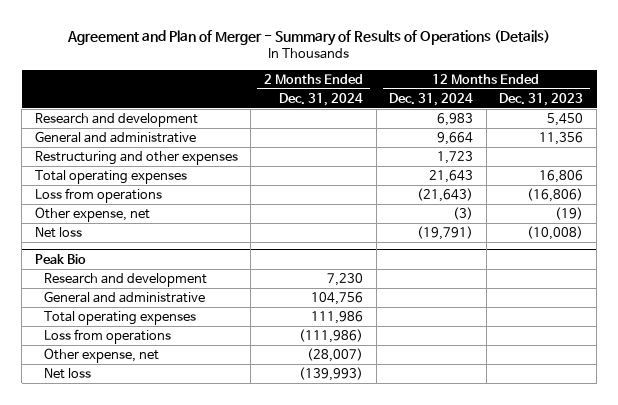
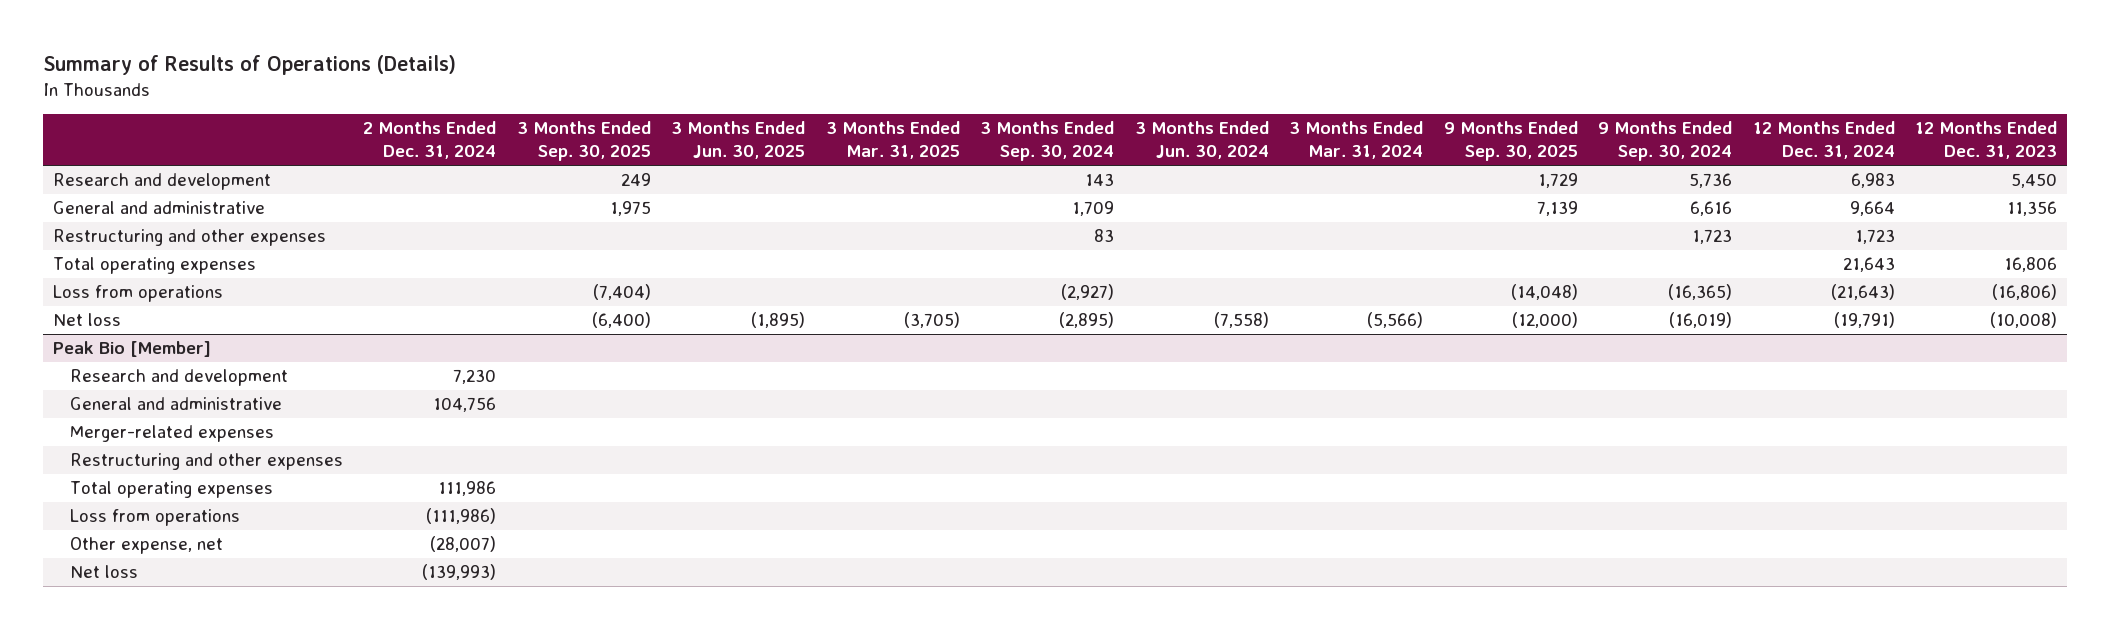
- Agreement and Plan of Merger - Summary of Results of Operations (Details)
+ Summary of Results of Operations (Details)
- | 2 Months Ended Dec. 31, 2024 | 12 Months Ended Dec. 31, 2024 | 12 Months Ended Dec. 31, 2023
+ | 2 Months Ended Dec. 31, 2024 | 3 Months Ended Sep. 30, 2025 | 3 Months Ended Jun. 30, 2025 | 3 Months Ended Mar. 31, 2025 | 3 Months Ended Sep. 30, 2024 | 3 Months Ended Jun. 30, 2024 | 3 Months Ended Mar. 31, 2024 | 9 Months Ended Sep. 30, 2025 | 9 Months Ended Sep. 30, 2024 | 12 Months Ended Dec. 31, 2024 | 12 Months Ended Dec. 31, 2023
- Other expense, net | | (3) | (19)
- Peak Bio
+ Peak Bio [Member]
+ Merger-related expenses
+ Restructuring and other expenses

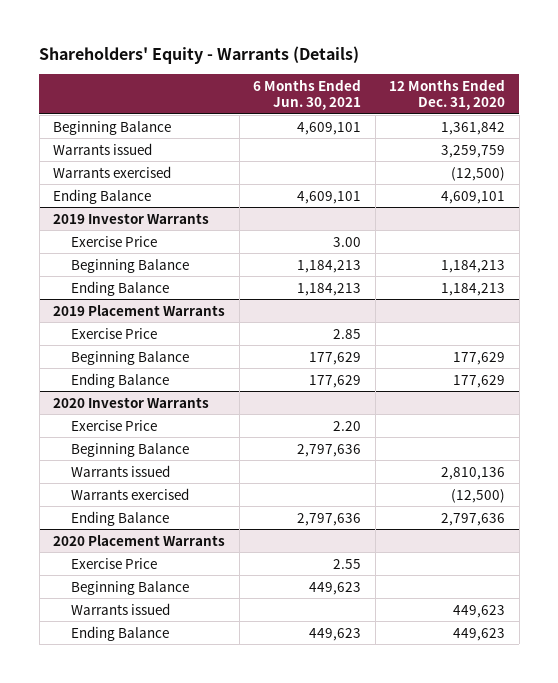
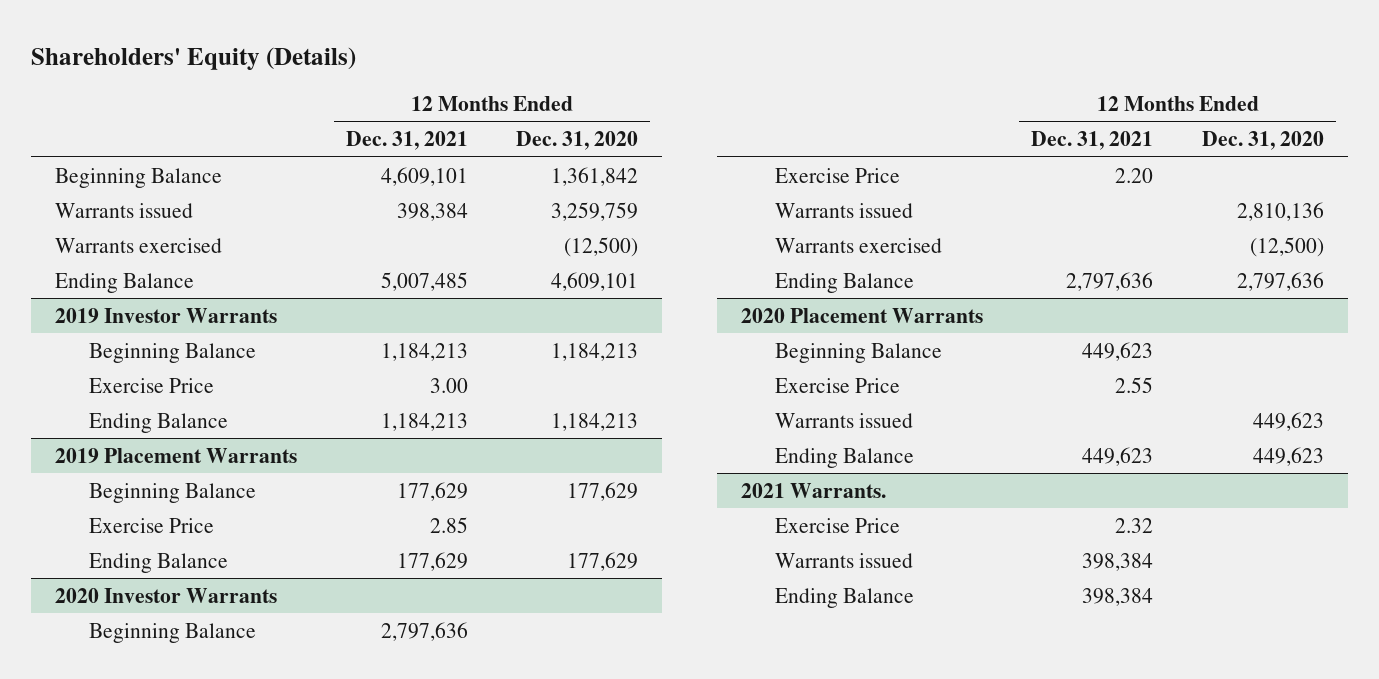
- Shareholders' Equity - Warrants (Details)
+ Shareholders' Equity (Details)
- | 6 Months Ended Jun. 30, 2021 | 12 Months Ended Dec. 31, 2020
+ | 12 Months Ended Dec. 31, 2021 | 12 Months Ended Dec. 31, 2020
@ 2019 Investor Warrants
moved down: Exercise Price | 3.00 |
@ 2019 Placement Warrants
moved down: Exercise Price | 2.85 |
@ 2020 Investor Warrants
moved down: Exercise Price | 2.20 |
@ 2020 Placement Warrants
moved down: Exercise Price | 2.55 |
+ 2021 Warrants.
+ Exercise Price | 2.32 |
+ Warrants issued | 398,384 |
+ Ending Balance | 398,384 |

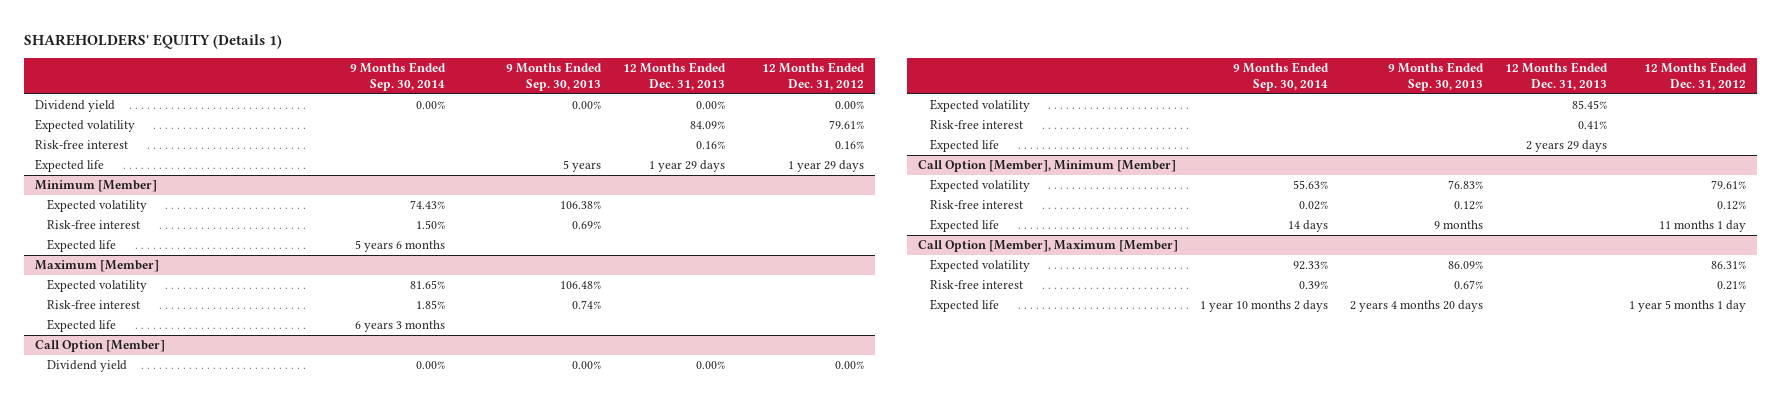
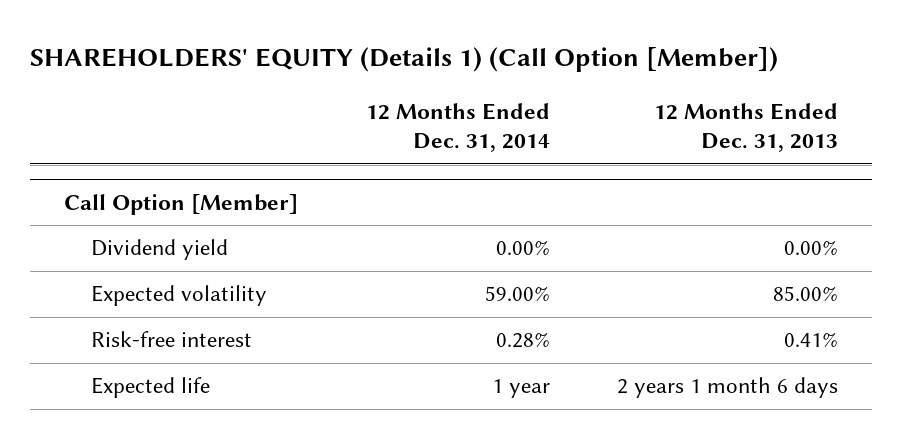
- SHAREHOLDERS' EQUITY (Details 1)
+ SHAREHOLDERS' EQUITY (Details 1) (Call Option [Member])
- | 9 Months Ended Sep. 30, 2014 | 9 Months Ended Sep. 30, 2013 | 12 Months Ended Dec. 31, 2013 | 12 Months Ended Dec. 31, 2012
+ | 12 Months Ended Dec. 31, 2014 | 12 Months Ended Dec. 31, 2013
- Dividend yield | 0.00% | 0.00% | 0.00% | 0.00%
- Expected volatility | | | 84.09% | 79.61%
- Risk-free interest | | | 0.16% | 0.16%
- Expected life | | 5 years | 1 year 29 days | 1 year 29 days
- Minimum [Member]
- Expected volatility | 74.43% | 106.38% | |
- Risk-free interest | 1.50% | 0.69% | |
- Expected life | 5 years 6 months | | |
- Maximum [Member]
- Expected volatility | 81.65% | 106.48% | |
- Risk-free interest | 1.85% | 0.74% | |
- Expected life | 6 years 3 months | | |
@ Call Option [Member]
- Expected volatility | | | 85.45% |
+ Expected volatility | 59.00% | 85.00%
- Expected life | | | 2 years 29 days |
- Call Option [Member], Minimum [Member]
- Expected volatility | 55.63% | 76.83% | | 79.61%
- Risk-free interest | 0.02% | 0.12% | | 0.12%
- Expected life | 14 days | 9 months | | 11 months 1 day
- Call Option [Member], Maximum [Member]
- Expected volatility | 92.33% | 86.09% | | 86.31%
- Risk-free interest | 0.39% | 0.67% | | 0.21%
- Expected life | 1 year 10 months 2 days | 2 years 4 months 20 days | | 1 year 5 months 1 day
@ Call Option [Member]
+ Expected life | 1 year | 2 years 1 month 6 days

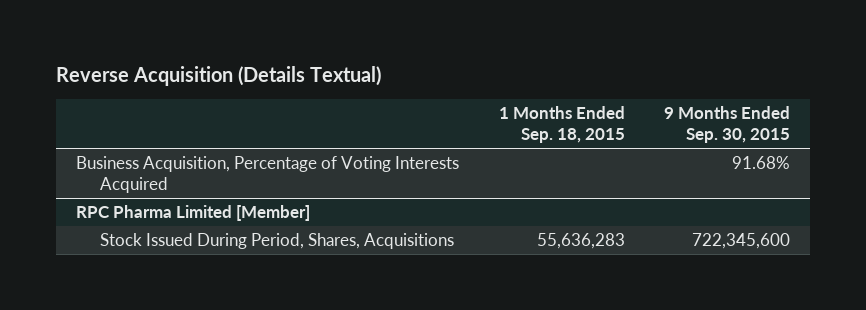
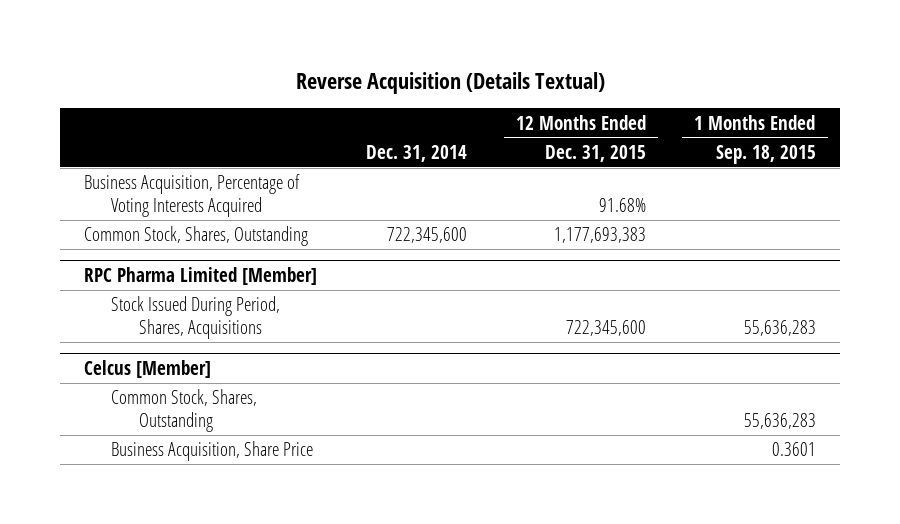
- | 1 Months Ended Sep. 18, 2015 | 9 Months Ended Sep. 30, 2015
+ | Dec. 31, 2014 | 12 Months Ended Dec. 31, 2015 | 1 Months Ended Sep. 18, 2015
+ Common Stock, Shares, Outstanding | 722,345,600 | 1,177,693,383 |
+ Celcus [Member]
+ Common Stock, Shares, Outstanding | | | 55,636,283
+ Business Acquisition, Share Price | | | 0.3601

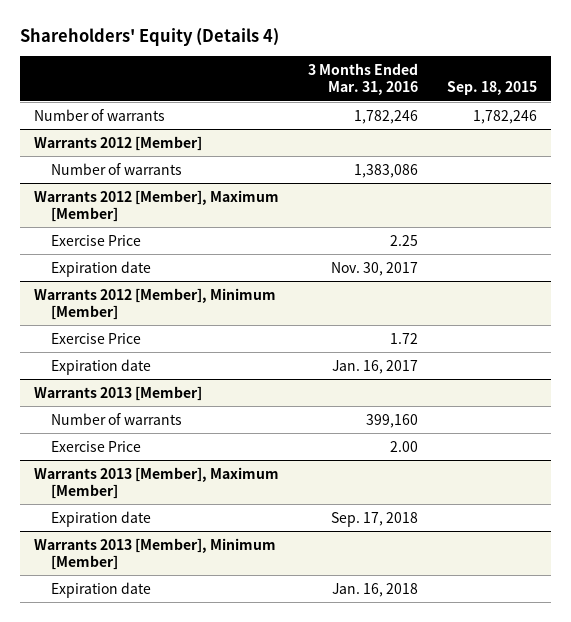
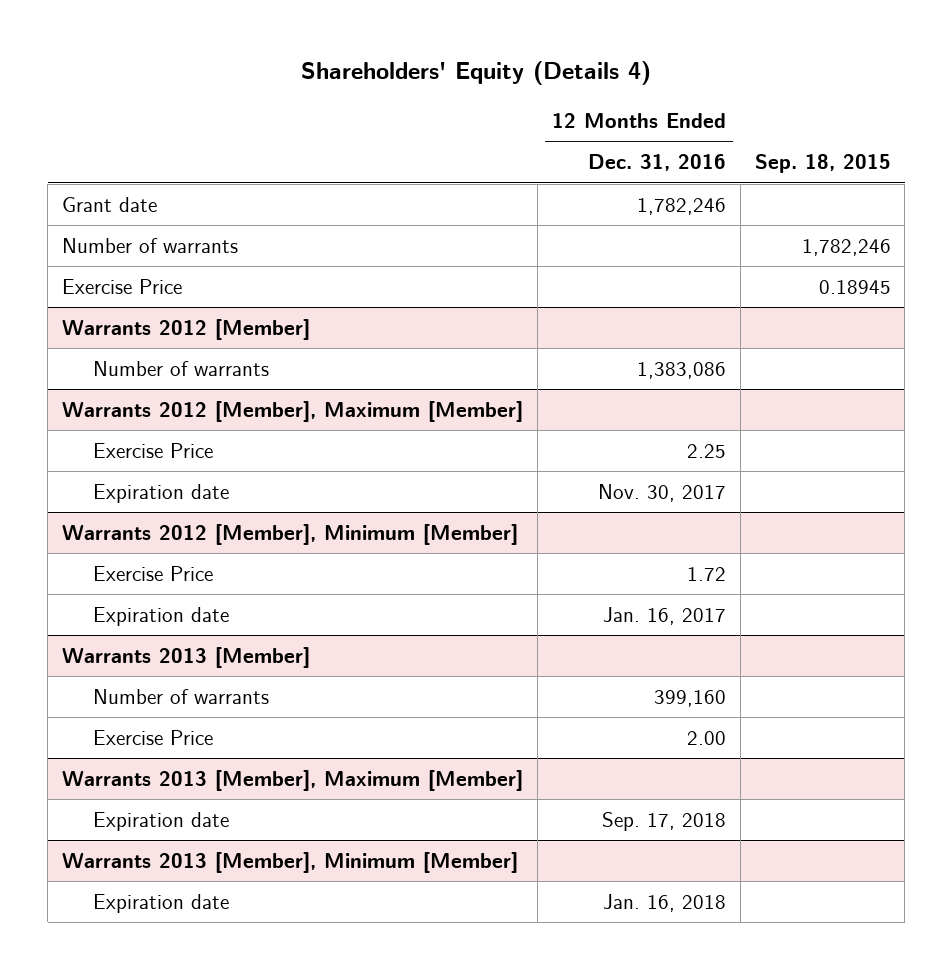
- | 3 Months Ended Mar. 31, 2016 | Sep. 18, 2015
+ | 12 Months Ended Dec. 31, 2016 | Sep. 18, 2015
+ Grant date | 1,782,246 |
+ Exercise Price | | 0.18945

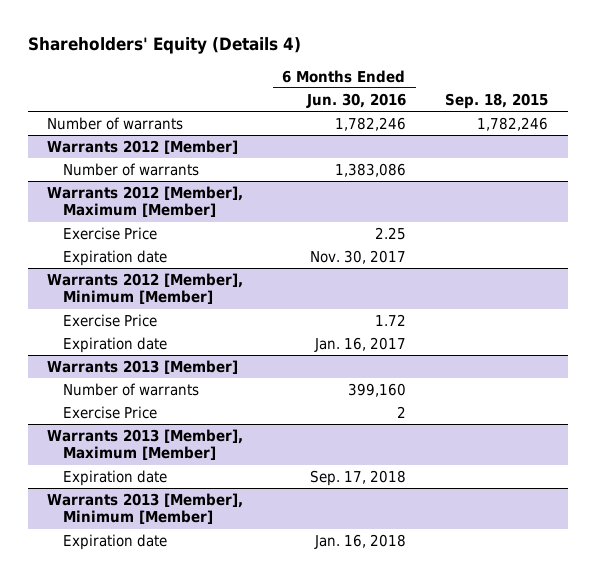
- | 12 Months Ended Dec. 31, 2016 | Sep. 18, 2015
+ | 6 Months Ended Jun. 30, 2016 | Sep. 18, 2015
- Grant date | 1,782,246 |
- Exercise Price | | 0.18945

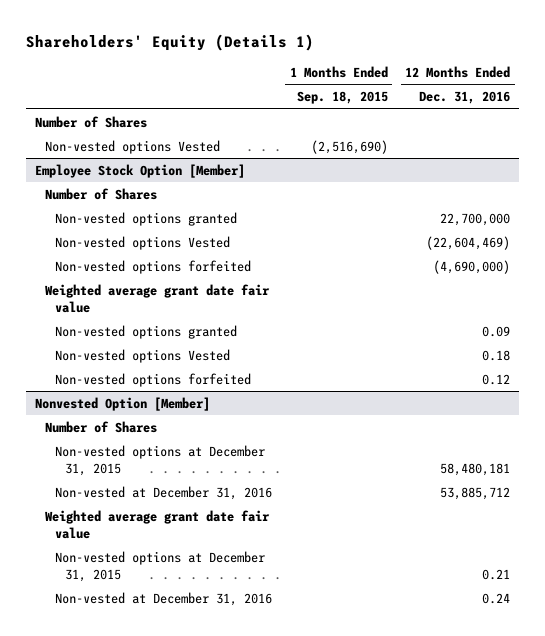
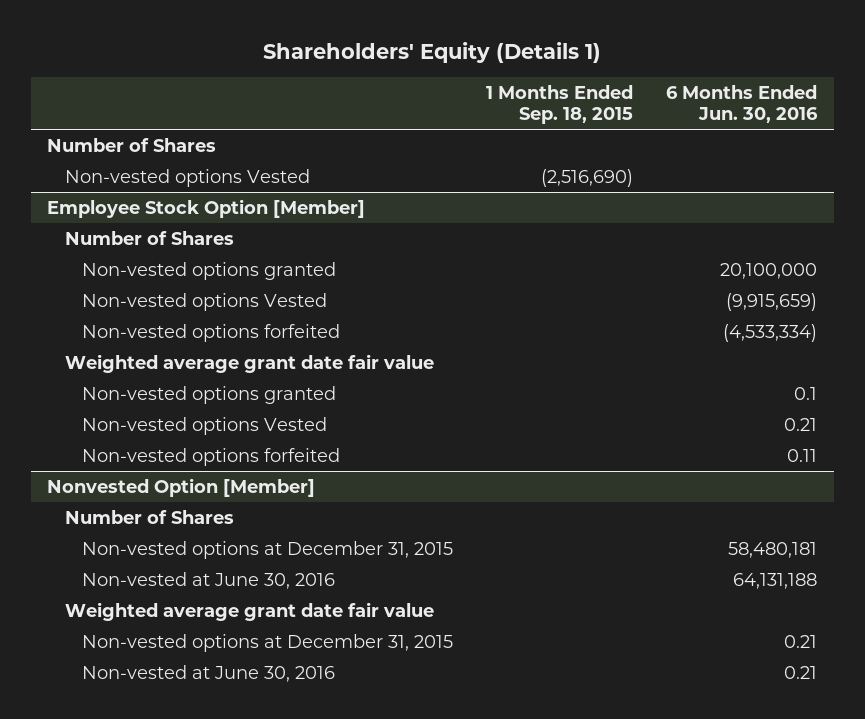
- | 1 Months Ended Sep. 18, 2015 | 12 Months Ended Dec. 31, 2016
+ | 1 Months Ended Sep. 18, 2015 | 6 Months Ended Jun. 30, 2016
@ Nonvested Option [Member]
- Non-vested at December 31, 2016 | | 53,885,712
+ Non-vested at June 30, 2016 | | 64,131,188
- Non-vested at December 31, 2016 | | 0.24
+ Non-vested at June 30, 2016 | | 0.21

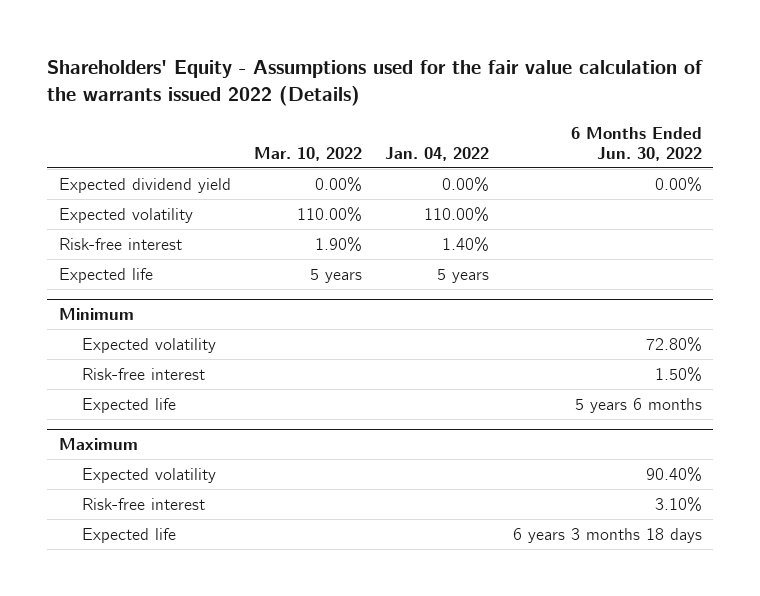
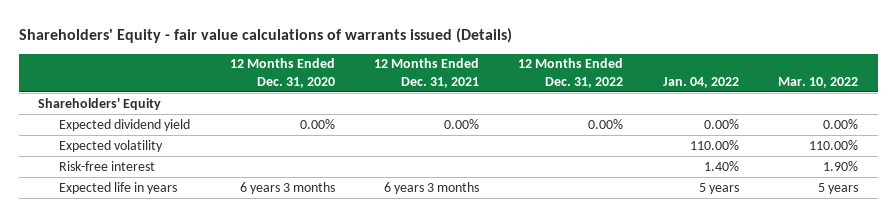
- Shareholders' Equity - Assumptions used for the fair value calculation of the warrants issued 2022 (Details)
+ Shareholders' Equity - fair value calculations of warrants issued (Details)
- | Mar. 10, 2022 | Jan. 04, 2022 | 6 Months Ended Jun. 30, 2022
+ | 12 Months Ended Dec. 31, 2020 | 12 Months Ended Dec. 31, 2021 | 12 Months Ended Dec. 31, 2022 | Jan. 04, 2022 | Mar. 10, 2022
+ Shareholders' Equity
- Expected life | 5 years | 5 years |
- Minimum
- Expected volatility | | | 72.80%
- Risk-free interest | | | 1.50%
- Expected life | | | 5 years 6 months
- Maximum
- Expected volatility | | | 90.40%
- Risk-free interest | | | 3.10%
- Expected life | | | 6 years 3 months 18 days
+ Expected life in years | 6 years 3 months | 6 years 3 months | | 5 years | 5 years

